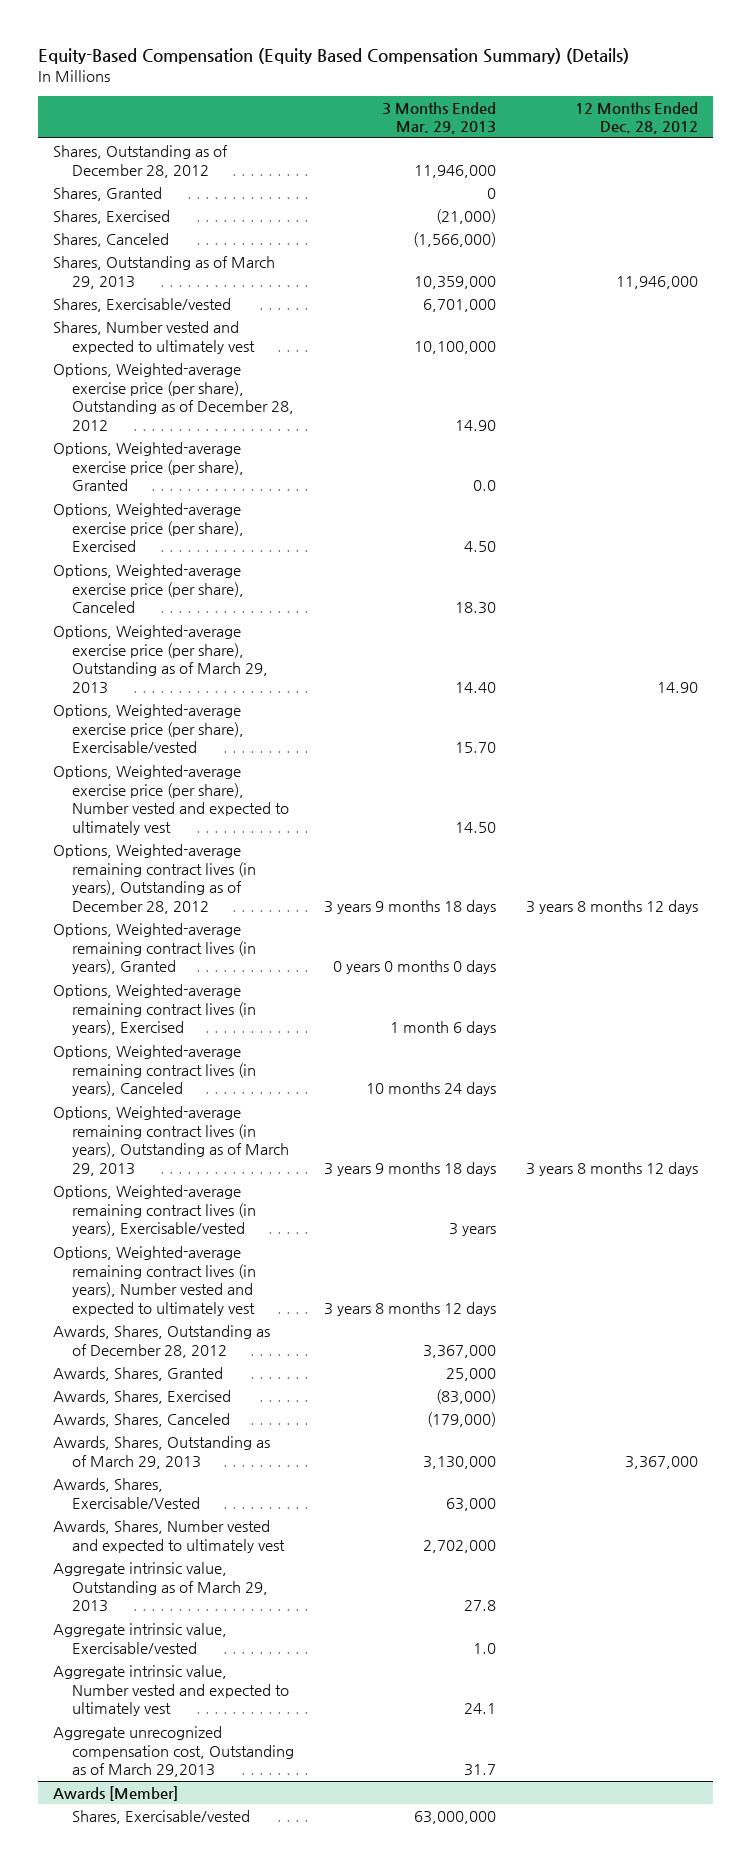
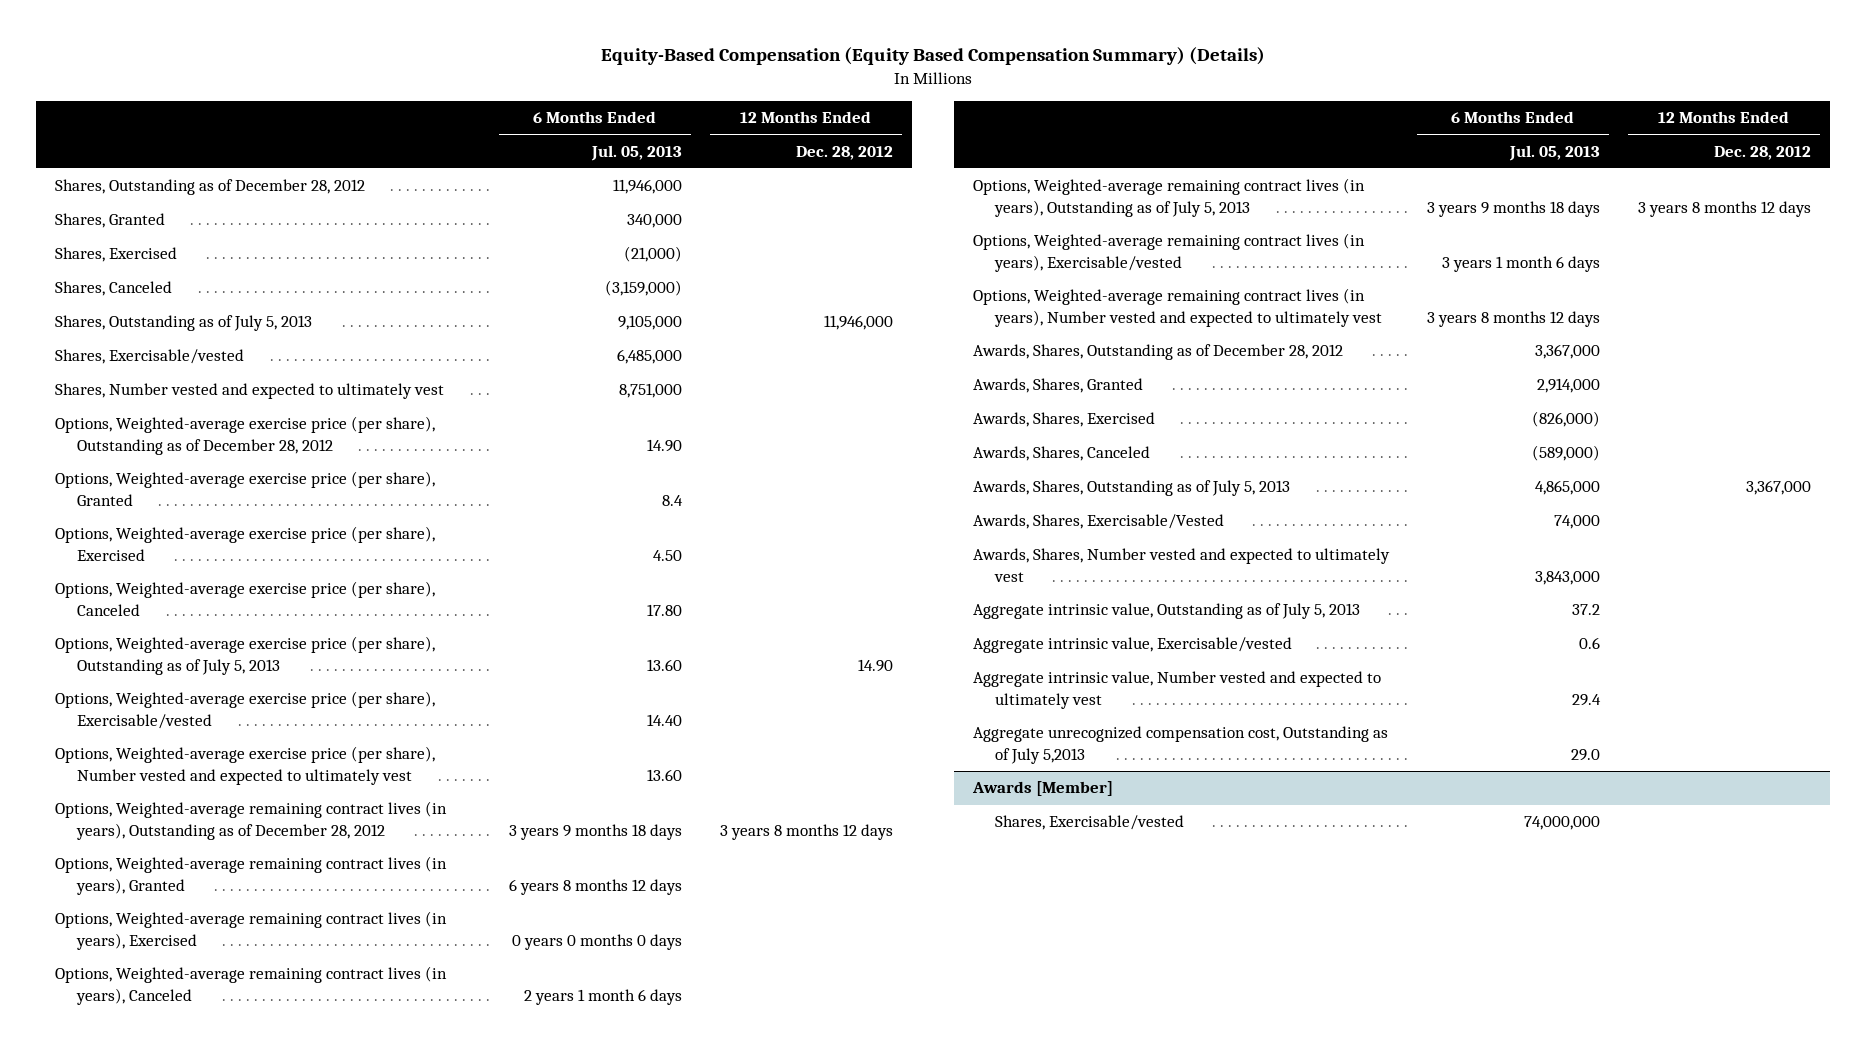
- | 3 Months Ended Mar. 29, 2013 | 12 Months Ended Dec. 28, 2012
+ | 6 Months Ended Jul. 05, 2013 | 12 Months Ended Dec. 28, 2012
- Shares, Outstanding as of March 29, 2013 | 10,359,000 | 11,946,000
+ Shares, Outstanding as of July 5, 2013 | 9,105,000 | 11,946,000
- Options, Weighted-average exercise price (per share), Outstanding as of March 29, 2013 | 14.40 | 14.90
+ Options, Weighted-average exercise price (per share), Outstanding as of July 5, 2013 | 13.60 | 14.90
- Options, Weighted-average remaining contract lives (in years), Outstanding as of March 29, 2013 | 3 years 9 months 18 days | 3 years 8 months 12 days
+ Options, Weighted-average remaining contract lives (in years), Outstanding as of July 5, 2013 | 3 years 9 months 18 days | 3 years 8 months 12 days
- Awards, Shares, Outstanding as of March 29, 2013 | 3,130,000 | 3,367,000
+ Awards, Shares, Outstanding as of July 5, 2013 | 4,865,000 | 3,367,000
- Aggregate intrinsic value, Outstanding as of March 29, 2013 | 27.8 |
+ Aggregate intrinsic value, Outstanding as of July 5, 2013 | 37.2 |
- Aggregate unrecognized compensation cost, Outstanding as of March 29,2013 | 31.7 |
+ Aggregate unrecognized compensation cost, Outstanding as of July 5,2013 | 29.0 |

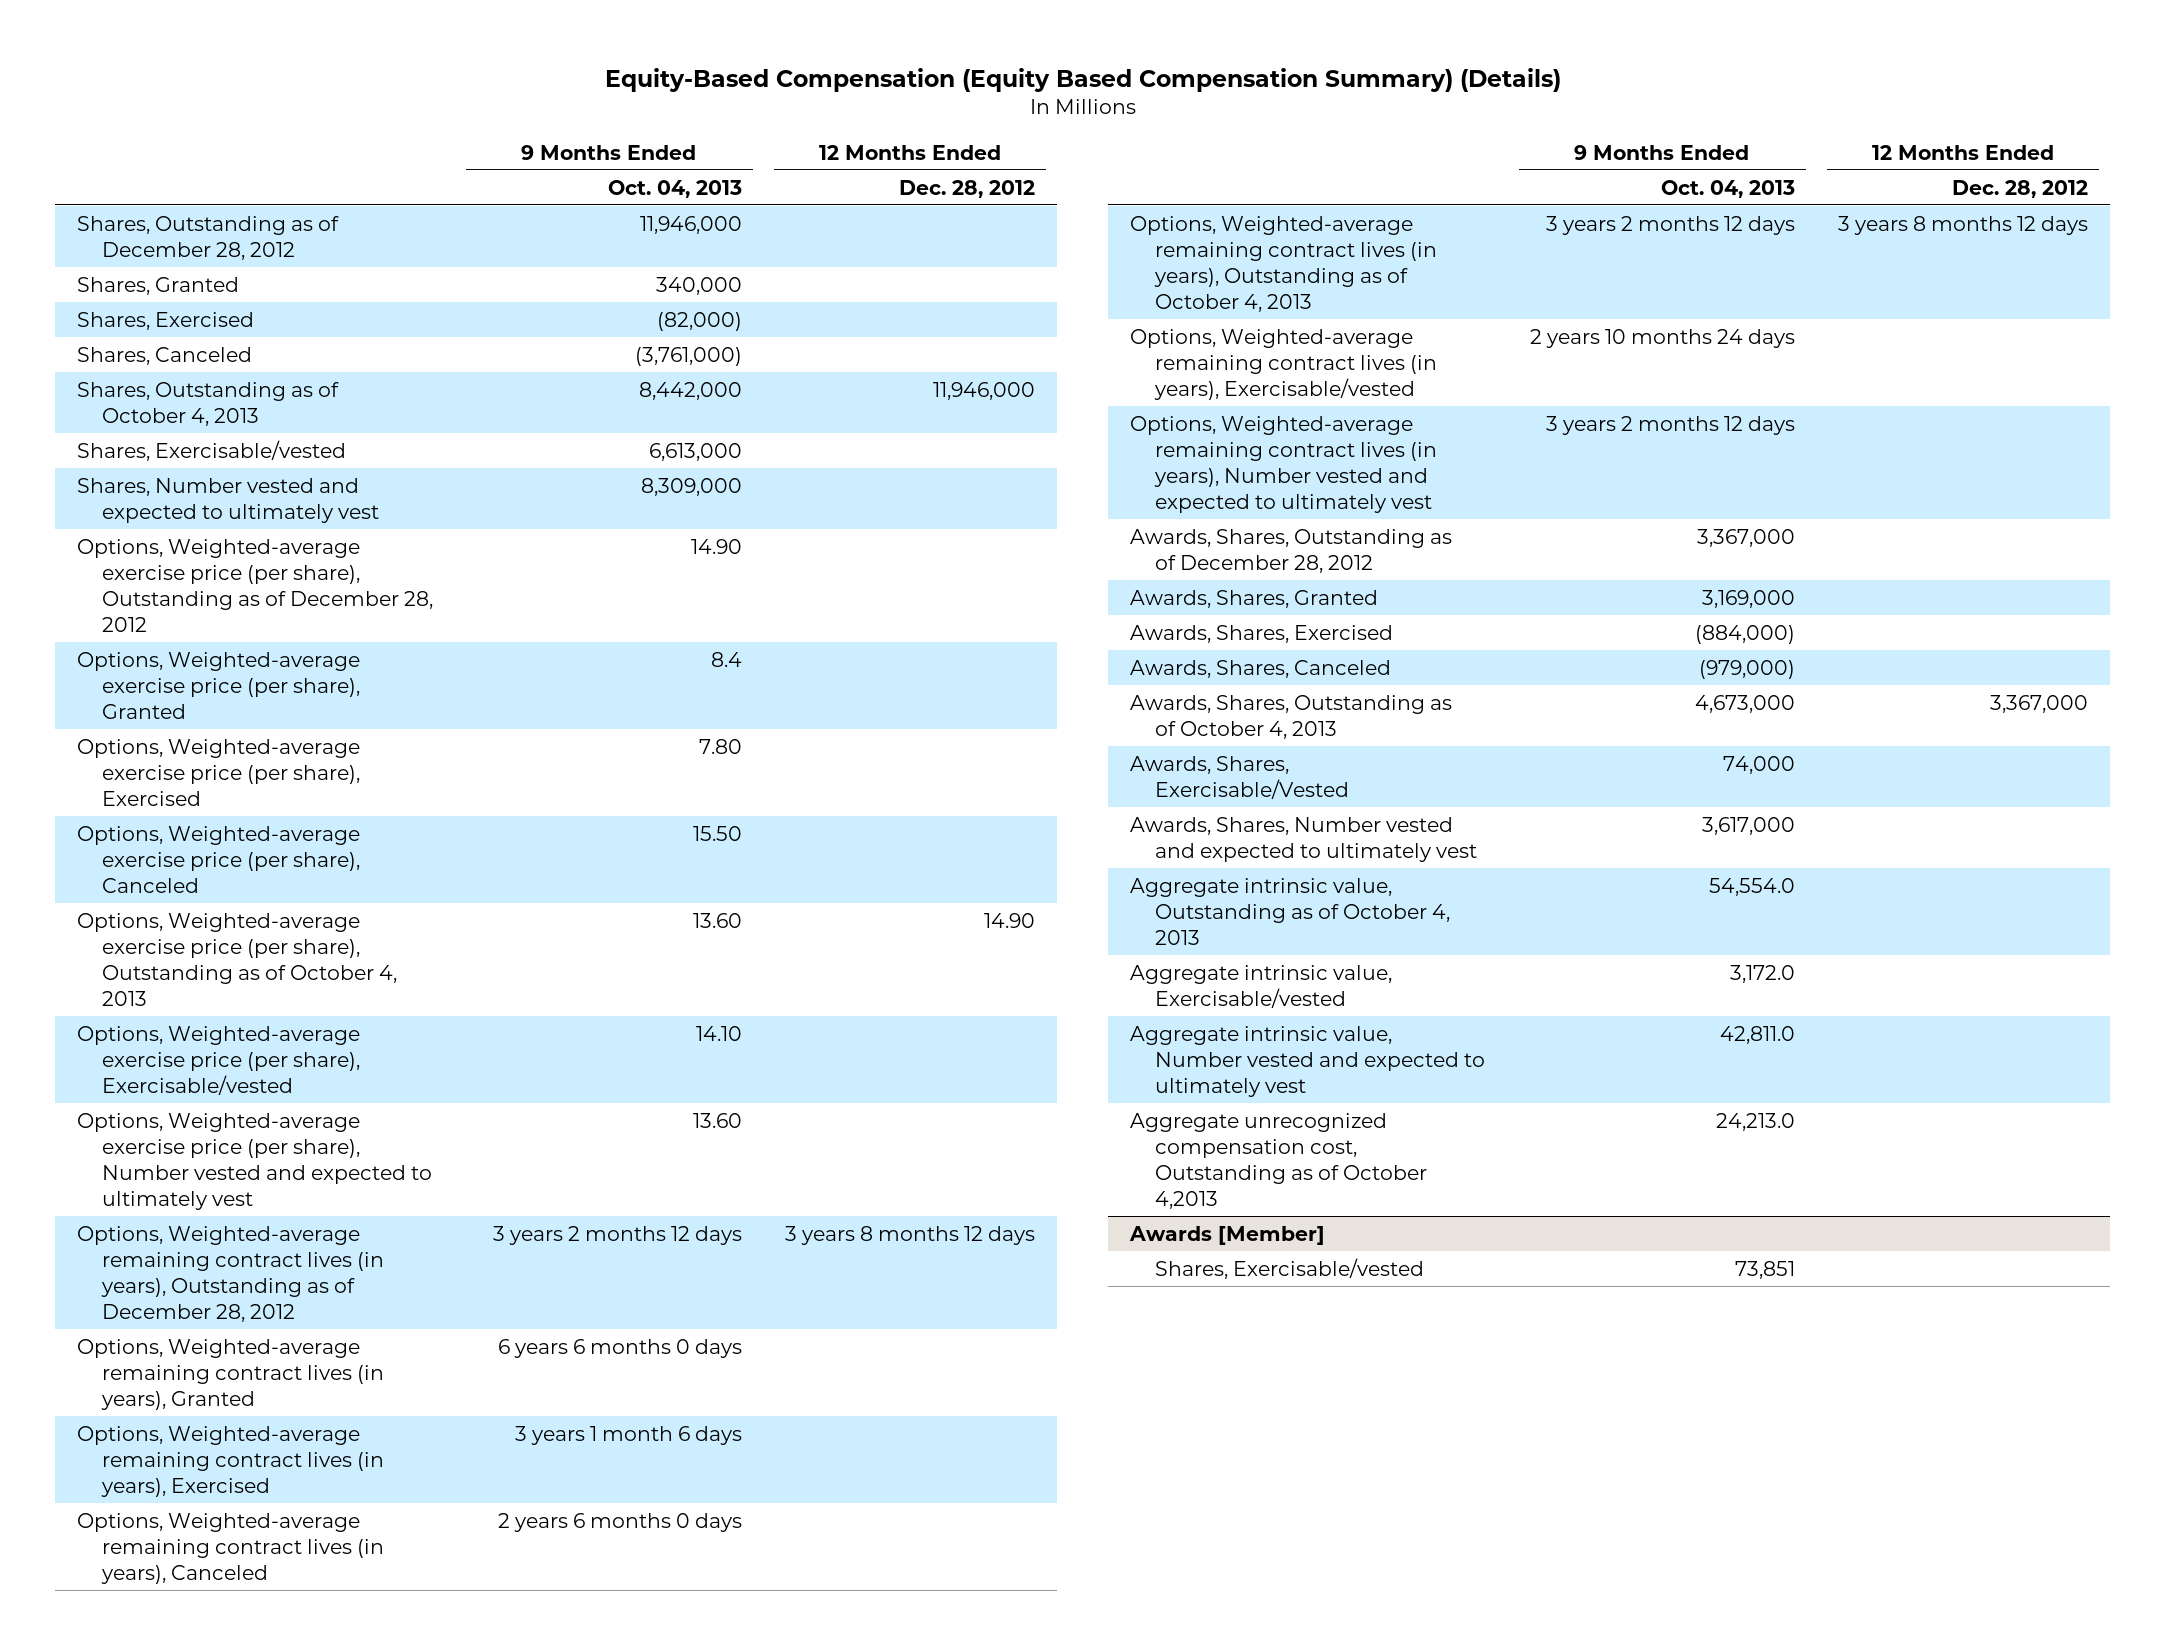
- | 6 Months Ended Jul. 05, 2013 | 12 Months Ended Dec. 28, 2012
+ | 9 Months Ended Oct. 04, 2013 | 12 Months Ended Dec. 28, 2012
- Shares, Outstanding as of July 5, 2013 | 9,105,000 | 11,946,000
+ Shares, Outstanding as of October 4, 2013 | 8,442,000 | 11,946,000
- Options, Weighted-average exercise price (per share), Outstanding as of July 5, 2013 | 13.60 | 14.90
+ Options, Weighted-average exercise price (per share), Outstanding as of October 4, 2013 | 13.60 | 14.90
- Options, Weighted-average remaining contract lives (in years), Outstanding as of July 5, 2013 | 3 years 9 months 18 days | 3 years 8 months 12 days
+ Options, Weighted-average remaining contract lives (in years), Outstanding as of October 4, 2013 | 3 years 2 months 12 days | 3 years 8 months 12 days
- Awards, Shares, Outstanding as of July 5, 2013 | 4,865,000 | 3,367,000
+ Awards, Shares, Outstanding as of October 4, 2013 | 4,673,000 | 3,367,000
- Aggregate intrinsic value, Outstanding as of July 5, 2013 | 37.2 |
+ Aggregate intrinsic value, Outstanding as of October 4, 2013 | 54,554.0 |
- Aggregate unrecognized compensation cost, Outstanding as of July 5,2013 | 29.0 |
+ Aggregate unrecognized compensation cost, Outstanding as of October 4,2013 | 24,213.0 |

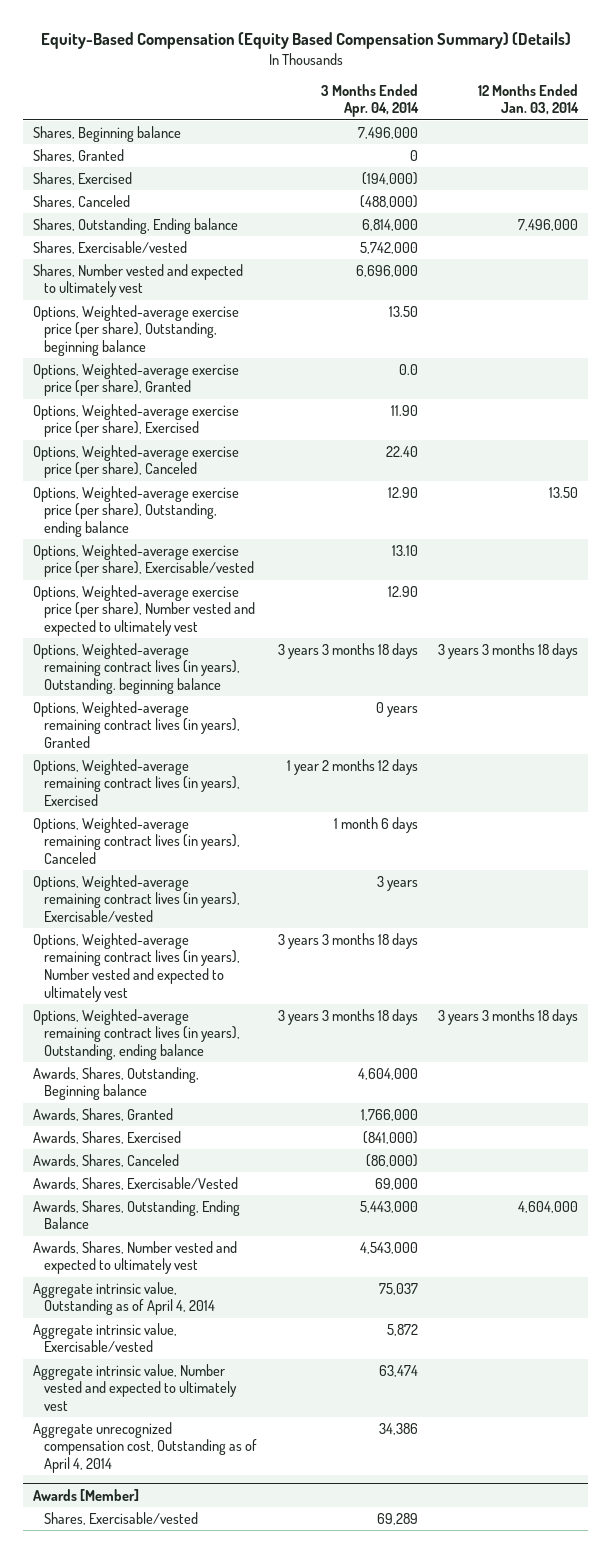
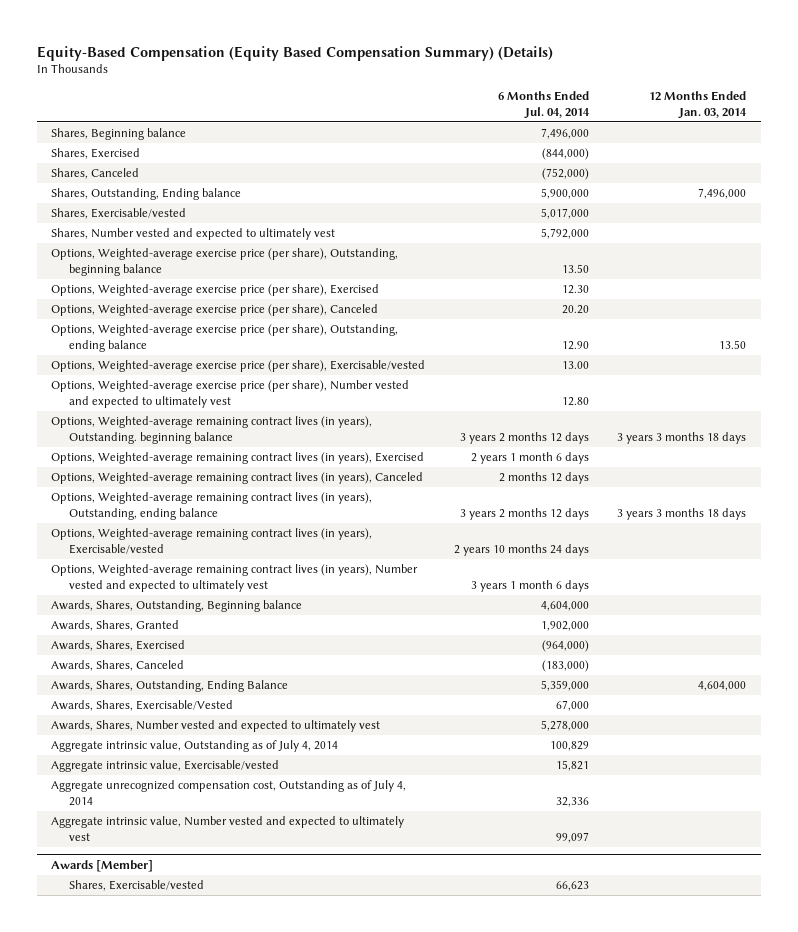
- | 3 Months Ended Apr. 04, 2014 | 12 Months Ended Jan. 03, 2014
+ | 6 Months Ended Jul. 04, 2014 | 12 Months Ended Jan. 03, 2014
- Shares, Granted | 0 |
- Options, Weighted-average exercise price (per share), Granted | 0.0 |
- Options, Weighted-average remaining contract lives (in years), Granted | 0 years |
moved up: Options, Weighted-average remaining contract lives (in years), Outstanding, ending balance | 3 years 2 months 12 days | 3 years 3 months 18 days
moved down: Awards, Shares, Exercisable/Vested | 67,000 |
- Aggregate intrinsic value, Outstanding as of April 4, 2014 | 75,037 |
+ Aggregate intrinsic value, Outstanding as of July 4, 2014 | 100,829 |
+ Aggregate unrecognized compensation cost, Outstanding as of July 4, 2014 | 32,336 |
- Aggregate unrecognized compensation cost, Outstanding as of April 4, 2014 | 34,386 |

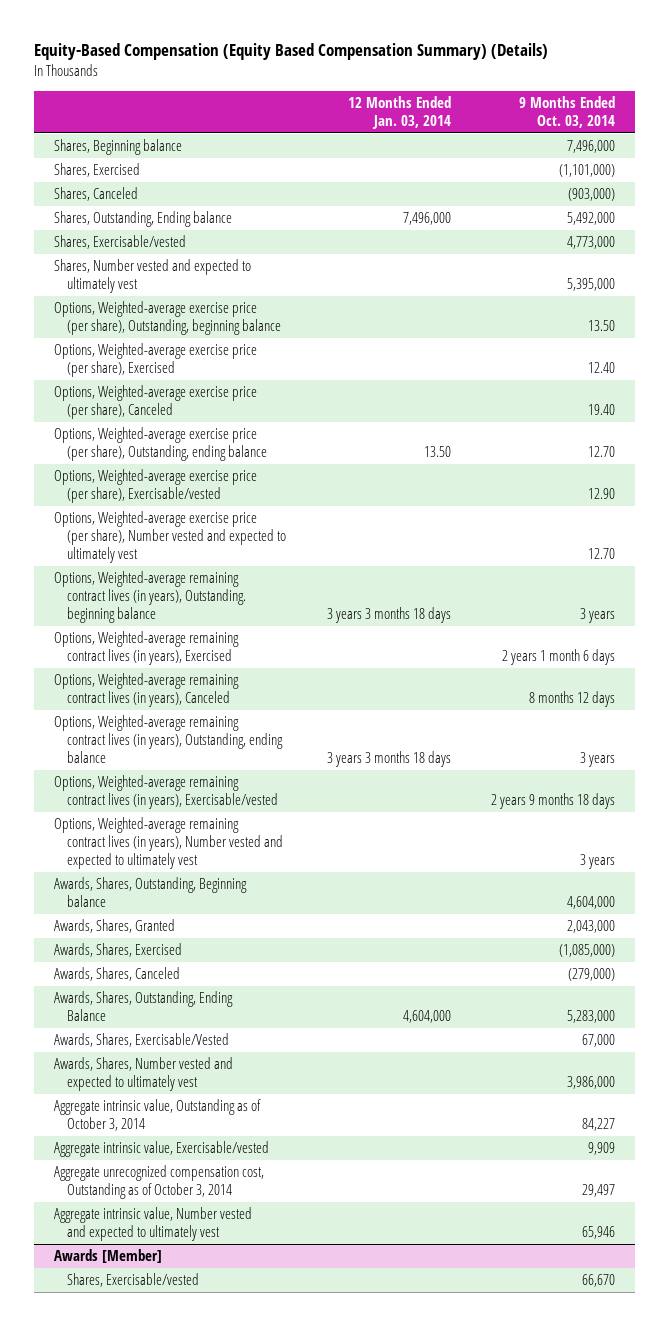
- | 6 Months Ended Jul. 04, 2014 | 12 Months Ended Jan. 03, 2014
+ | 12 Months Ended Jan. 03, 2014 | 9 Months Ended Oct. 03, 2014
- Aggregate intrinsic value, Outstanding as of July 4, 2014 | 100,829 |
+ Aggregate intrinsic value, Outstanding as of October 3, 2014 | | 84,227
- Aggregate unrecognized compensation cost, Outstanding as of July 4, 2014 | 32,336 |
+ Aggregate unrecognized compensation cost, Outstanding as of October 3, 2014 | | 29,497

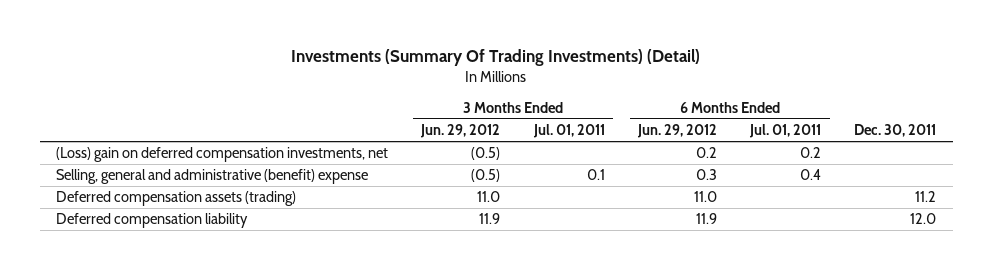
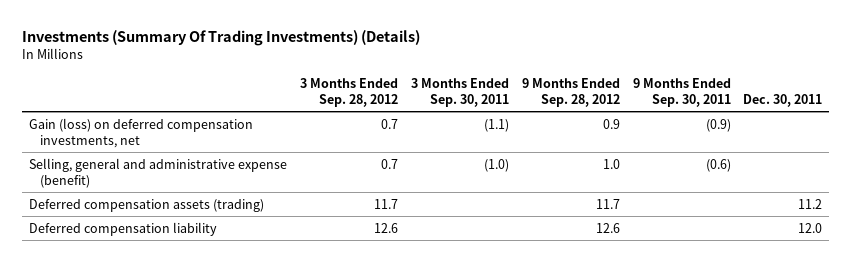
- Investments (Summary Of Trading Investments) (Detail)
+ Investments (Summary Of Trading Investments) (Details)
- | 3 Months Ended Jun. 29, 2012 | 3 Months Ended Jul. 01, 2011 | 6 Months Ended Jun. 29, 2012 | 6 Months Ended Jul. 01, 2011 | Dec. 30, 2011
+ | 3 Months Ended Sep. 28, 2012 | 3 Months Ended Sep. 30, 2011 | 9 Months Ended Sep. 28, 2012 | 9 Months Ended Sep. 30, 2011 | Dec. 30, 2011
- (Loss) gain on deferred compensation investments, net | (0.5) | | 0.2 | 0.2 |
- Selling, general and administrative (benefit) expense | (0.5) | 0.1 | 0.3 | 0.4 |
+ Gain (loss) on deferred compensation investments, net | 0.7 | (1.1) | 0.9 | (0.9) |
+ Selling, general and administrative expense (benefit) | 0.7 | (1.0) | 1.0 | (0.6) |

